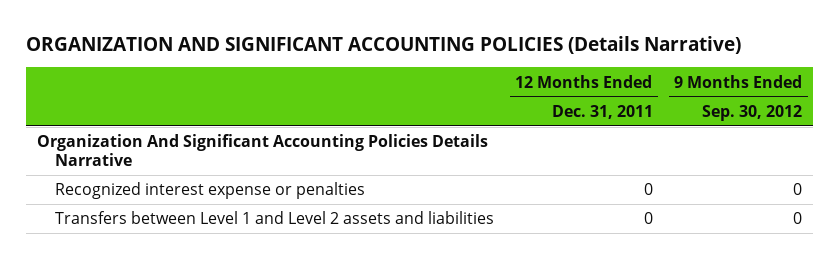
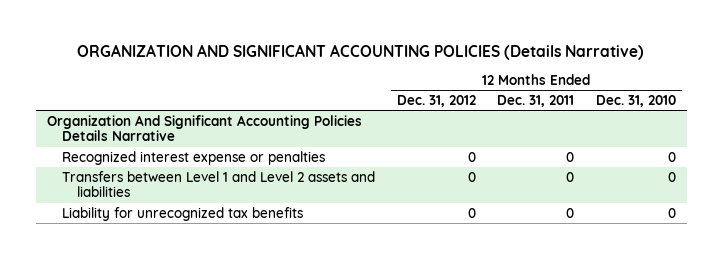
- | 12 Months Ended Dec. 31, 2011 | 9 Months Ended Sep. 30, 2012
+ | 12 Months Ended Dec. 31, 2012 | 12 Months Ended Dec. 31, 2011 | 12 Months Ended Dec. 31, 2010
+ Liability for unrecognized tax benefits | 0 | 0 | 0

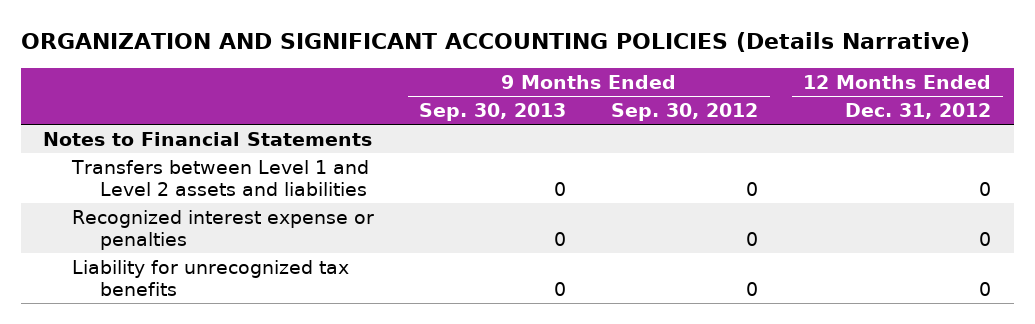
- | 12 Months Ended Dec. 31, 2012 | 12 Months Ended Dec. 31, 2011 | 12 Months Ended Dec. 31, 2010
+ | 9 Months Ended Sep. 30, 2013 | 9 Months Ended Sep. 30, 2012 | 12 Months Ended Dec. 31, 2012
- Organization And Significant Accounting Policies Details Narrative
+ Notes to Financial Statements
moved down: Recognized interest expense or penalties | 0 | 0 | 0

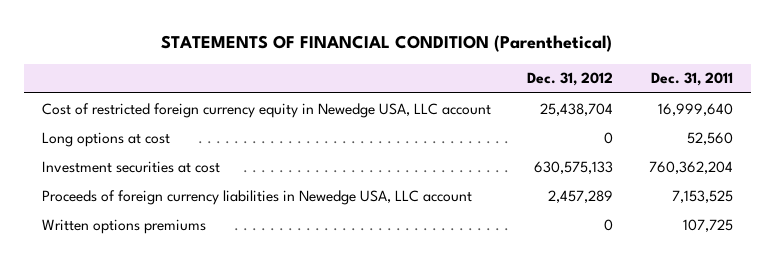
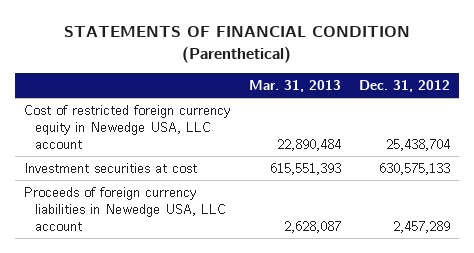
- | Dec. 31, 2012 | Dec. 31, 2011
+ | Mar. 31, 2013 | Dec. 31, 2012
- Long options at cost | 0 | 52,560
- Written options premiums | 0 | 107,725

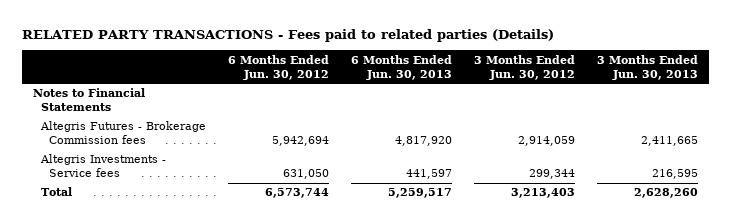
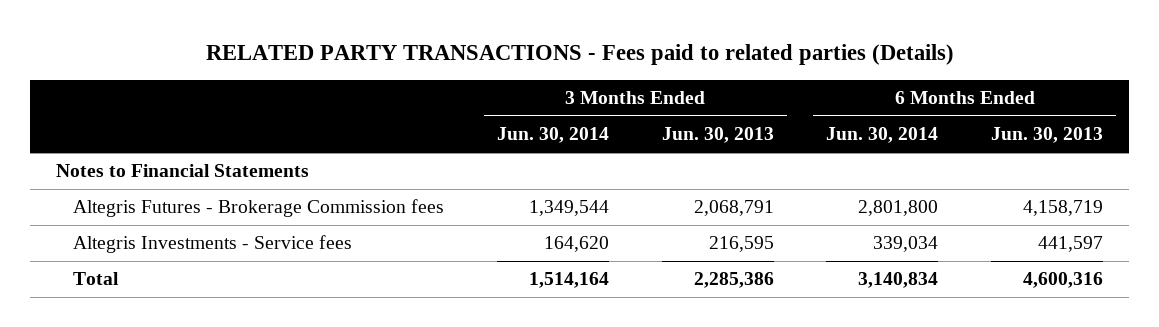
- | 6 Months Ended Jun. 30, 2012 | 6 Months Ended Jun. 30, 2013 | 3 Months Ended Jun. 30, 2012 | 3 Months Ended Jun. 30, 2013
+ | 3 Months Ended Jun. 30, 2014 | 3 Months Ended Jun. 30, 2013 | 6 Months Ended Jun. 30, 2014 | 6 Months Ended Jun. 30, 2013
- Altegris Futures - Brokerage Commission fees | 5,942,694 | 4,817,920 | 2,914,059 | 2,411,665
+ Altegris Futures - Brokerage Commission fees | 1,349,544 | 2,068,791 | 2,801,800 | 4,158,719
- Total | 6,573,744 | 5,259,517 | 3,213,403 | 2,628,260
+ Total | 1,514,164 | 2,285,386 | 3,140,834 | 4,600,316

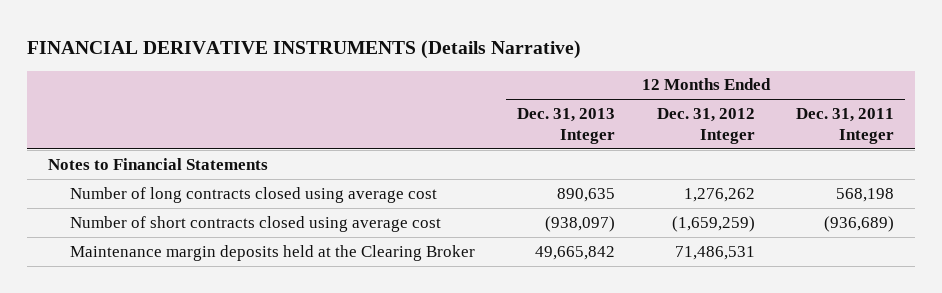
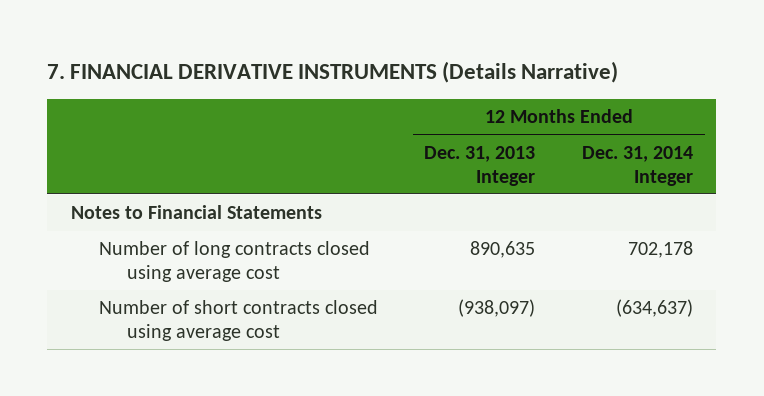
- FINANCIAL DERIVATIVE INSTRUMENTS (Details Narrative)
+ 7. FINANCIAL DERIVATIVE INSTRUMENTS (Details Narrative)
- | 12 Months Ended Dec. 31, 2013 Integer | 12 Months Ended Dec. 31, 2012 Integer | 12 Months Ended Dec. 31, 2011 Integer
+ | 12 Months Ended Dec. 31, 2013 Integer | 12 Months Ended Dec. 31, 2014 Integer
- Maintenance margin deposits held at the Clearing Broker | 49,665,842 | 71,486,531 |

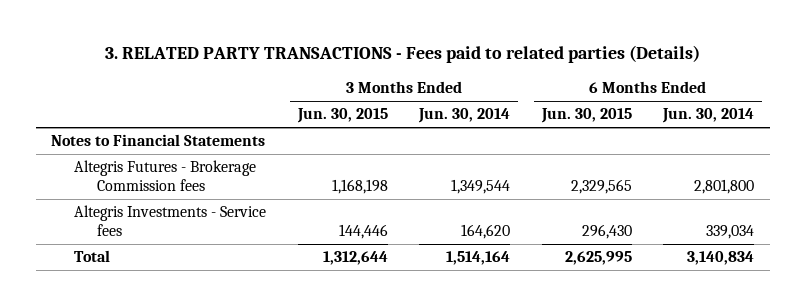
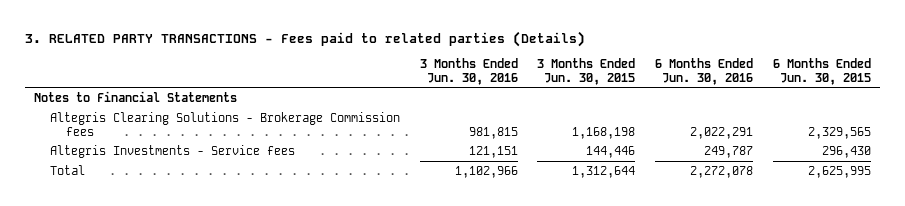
- | 3 Months Ended Jun. 30, 2015 | 3 Months Ended Jun. 30, 2014 | 6 Months Ended Jun. 30, 2015 | 6 Months Ended Jun. 30, 2014
+ | 3 Months Ended Jun. 30, 2016 | 3 Months Ended Jun. 30, 2015 | 6 Months Ended Jun. 30, 2016 | 6 Months Ended Jun. 30, 2015
- Altegris Futures - Brokerage Commission fees | 1,168,198 | 1,349,544 | 2,329,565 | 2,801,800
+ Altegris Clearing Solutions - Brokerage Commission fees | 981,815 | 1,168,198 | 2,022,291 | 2,329,565

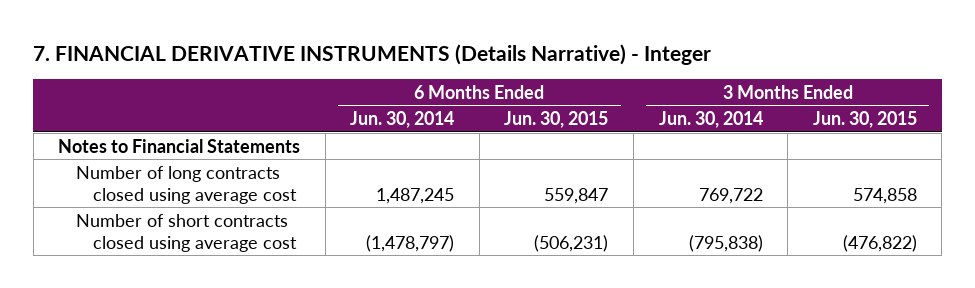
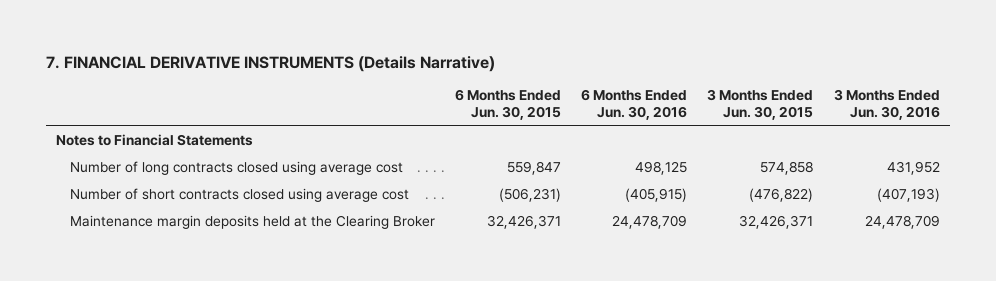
- 7. FINANCIAL DERIVATIVE INSTRUMENTS (Details Narrative) - Integer
+ 7. FINANCIAL DERIVATIVE INSTRUMENTS (Details Narrative)
- | 6 Months Ended Jun. 30, 2014 | 6 Months Ended Jun. 30, 2015 | 3 Months Ended Jun. 30, 2014 | 3 Months Ended Jun. 30, 2015
+ | 6 Months Ended Jun. 30, 2015 | 6 Months Ended Jun. 30, 2016 | 3 Months Ended Jun. 30, 2015 | 3 Months Ended Jun. 30, 2016
+ Maintenance margin deposits held at the Clearing Broker | 32,426,371 | 24,478,709 | 32,426,371 | 24,478,709

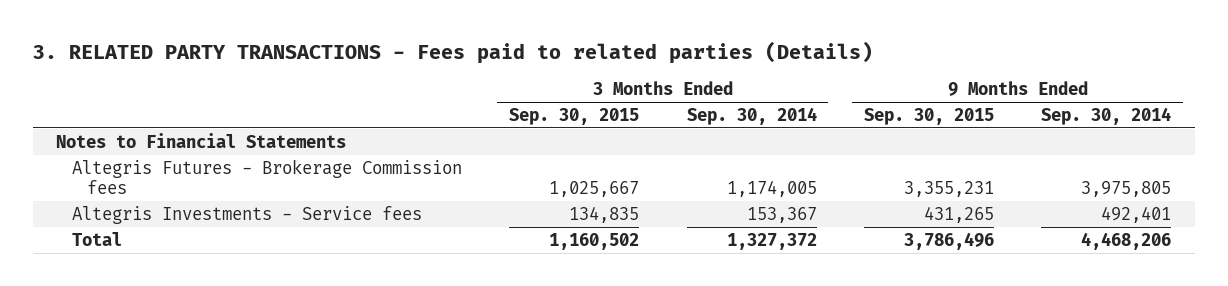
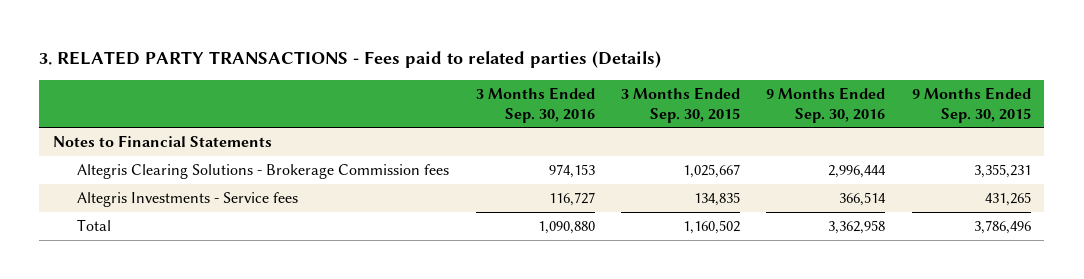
- | 3 Months Ended Sep. 30, 2015 | 3 Months Ended Sep. 30, 2014 | 9 Months Ended Sep. 30, 2015 | 9 Months Ended Sep. 30, 2014
+ | 3 Months Ended Sep. 30, 2016 | 3 Months Ended Sep. 30, 2015 | 9 Months Ended Sep. 30, 2016 | 9 Months Ended Sep. 30, 2015
- Altegris Futures - Brokerage Commission fees | 1,025,667 | 1,174,005 | 3,355,231 | 3,975,805
+ Altegris Clearing Solutions - Brokerage Commission fees | 974,153 | 1,025,667 | 2,996,444 | 3,355,231

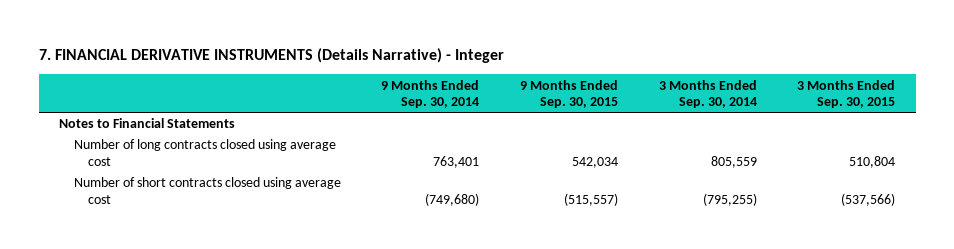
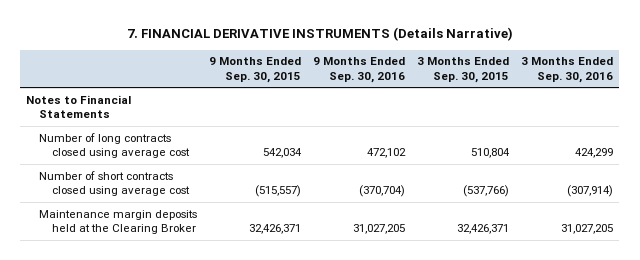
- 7. FINANCIAL DERIVATIVE INSTRUMENTS (Details Narrative) - Integer
+ 7. FINANCIAL DERIVATIVE INSTRUMENTS (Details Narrative)
- | 9 Months Ended Sep. 30, 2014 | 9 Months Ended Sep. 30, 2015 | 3 Months Ended Sep. 30, 2014 | 3 Months Ended Sep. 30, 2015
+ | 9 Months Ended Sep. 30, 2015 | 9 Months Ended Sep. 30, 2016 | 3 Months Ended Sep. 30, 2015 | 3 Months Ended Sep. 30, 2016
- Number of short contracts closed using average cost | (749,680) | (515,557) | (795,255) | (537,566)
+ Number of short contracts closed using average cost | (515,557) | (370,704) | (537,766) | (307,914)
+ Maintenance margin deposits held at the Clearing Broker | 32,426,371 | 31,027,205 | 32,426,371 | 31,027,205

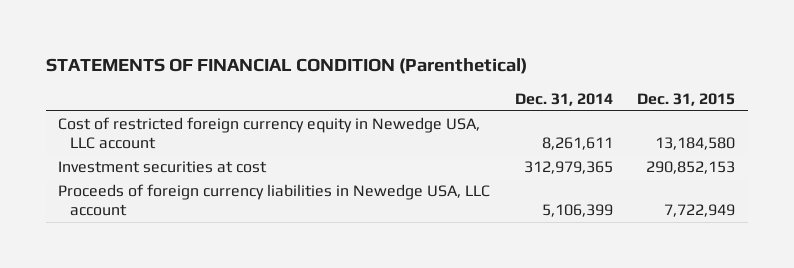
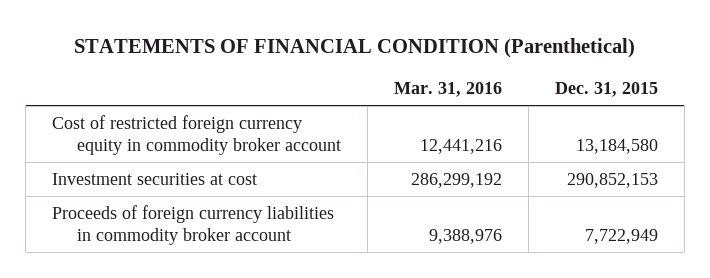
- | Dec. 31, 2014 | Dec. 31, 2015
+ | Mar. 31, 2016 | Dec. 31, 2015
- Cost of restricted foreign currency equity in Newedge USA, LLC account | 8,261,611 | 13,184,580
+ Cost of restricted foreign currency equity in commodity broker account | 12,441,216 | 13,184,580
- Proceeds of foreign currency liabilities in Newedge USA, LLC account | 5,106,399 | 7,722,949
+ Proceeds of foreign currency liabilities in commodity broker account | 9,388,976 | 7,722,949

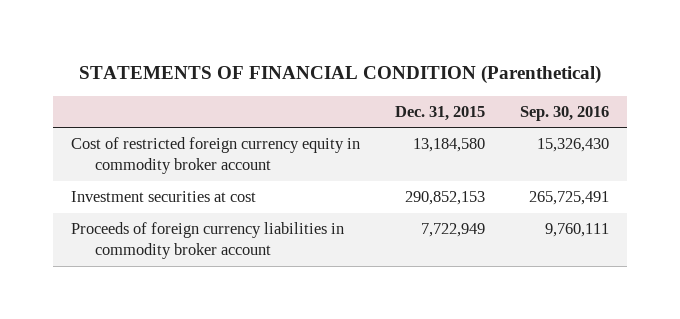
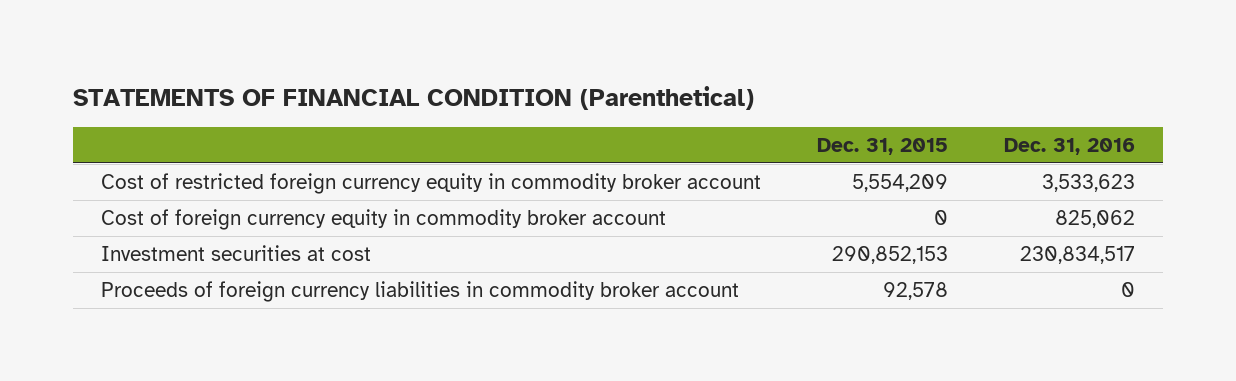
- | Dec. 31, 2015 | Sep. 30, 2016
+ | Dec. 31, 2015 | Dec. 31, 2016
- Cost of restricted foreign currency equity in commodity broker account | 13,184,580 | 15,326,430
+ Cost of restricted foreign currency equity in commodity broker account | 5,554,209 | 3,533,623
+ Cost of foreign currency equity in commodity broker account | 0 | 825,062
- Proceeds of foreign currency liabilities in commodity broker account | 7,722,949 | 9,760,111
+ Proceeds of foreign currency liabilities in commodity broker account | 92,578 | 0

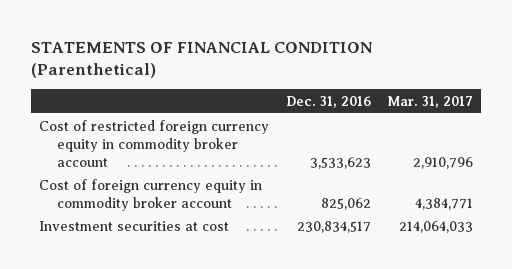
- | Dec. 31, 2015 | Dec. 31, 2016
+ | Dec. 31, 2016 | Mar. 31, 2017
- Proceeds of foreign currency liabilities in commodity broker account | 92,578 | 0

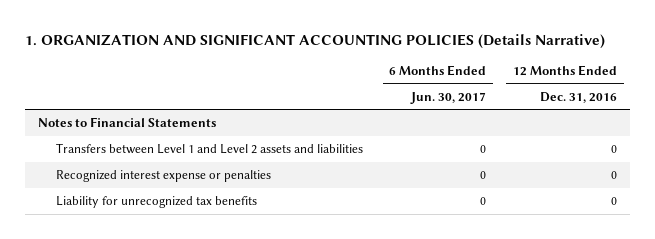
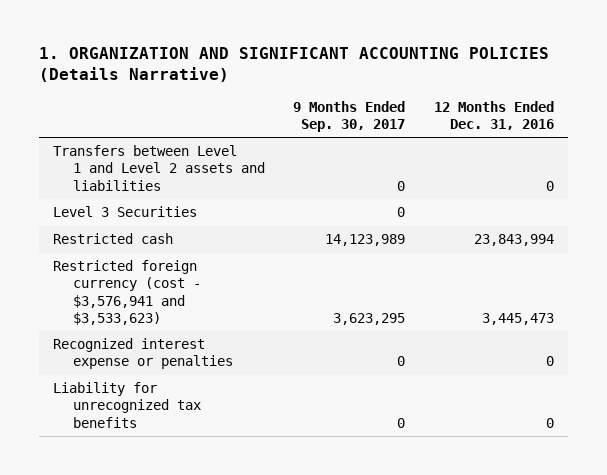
- | 6 Months Ended Jun. 30, 2017 | 12 Months Ended Dec. 31, 2016
+ | 9 Months Ended Sep. 30, 2017 | 12 Months Ended Dec. 31, 2016
- Notes to Financial Statements
+ Level 3 Securities | 0 |
+ Restricted cash | 14,123,989 | 23,843,994
+ Restricted foreign currency (cost - $3,576,941 and $3,533,623) | 3,623,295 | 3,445,473

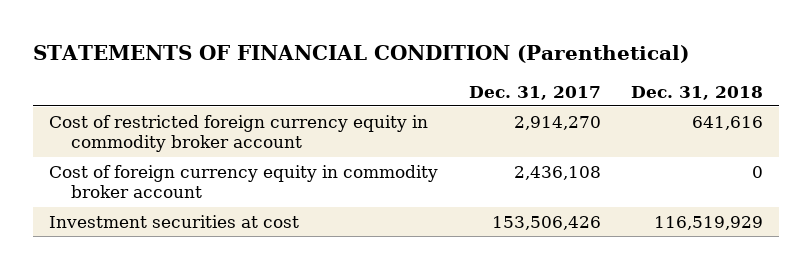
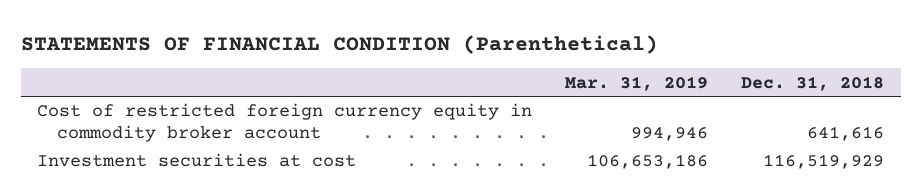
- | Dec. 31, 2017 | Dec. 31, 2018
+ | Mar. 31, 2019 | Dec. 31, 2018
- Cost of foreign currency equity in commodity broker account | 2,436,108 | 0

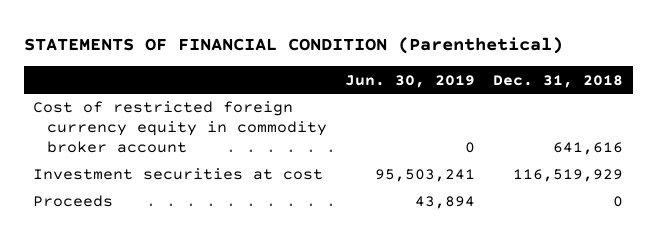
- | Mar. 31, 2019 | Dec. 31, 2018
+ | Jun. 30, 2019 | Dec. 31, 2018
+ Proceeds | 43,894 | 0

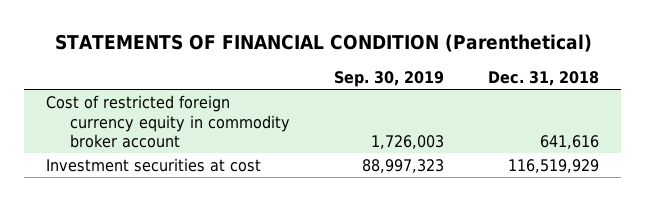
- | Jun. 30, 2019 | Dec. 31, 2018
+ | Sep. 30, 2019 | Dec. 31, 2018
- Proceeds | 43,894 | 0

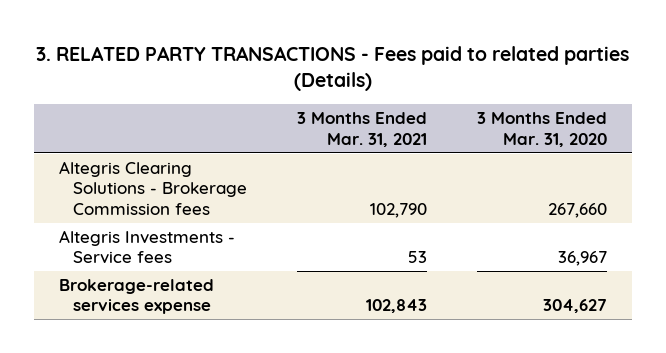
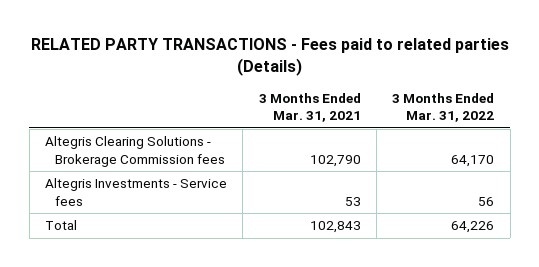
- 3. RELATED PARTY TRANSACTIONS - Fees paid to related parties (Details)
+ RELATED PARTY TRANSACTIONS - Fees paid to related parties (Details)
- | 3 Months Ended Mar. 31, 2021 | 3 Months Ended Mar. 31, 2020
+ | 3 Months Ended Mar. 31, 2021 | 3 Months Ended Mar. 31, 2022
- Brokerage-related services expense | 102,843 | 304,627
+ Total | 102,843 | 64,226

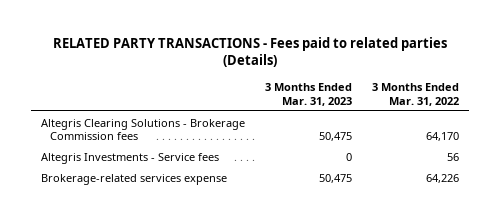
- | 3 Months Ended Mar. 31, 2021 | 3 Months Ended Mar. 31, 2022
+ | 3 Months Ended Mar. 31, 2023 | 3 Months Ended Mar. 31, 2022
- Total | 102,843 | 64,226
+ Brokerage-related services expense | 50,475 | 64,226

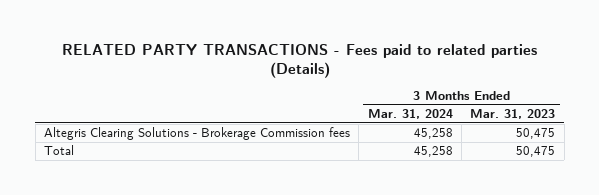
- | 3 Months Ended Mar. 31, 2023 | 3 Months Ended Mar. 31, 2022
+ | 3 Months Ended Mar. 31, 2024 | 3 Months Ended Mar. 31, 2023
- Altegris Investments - Service fees | 0 | 56
- Brokerage-related services expense | 50,475 | 64,226
+ Total | 45,258 | 50,475

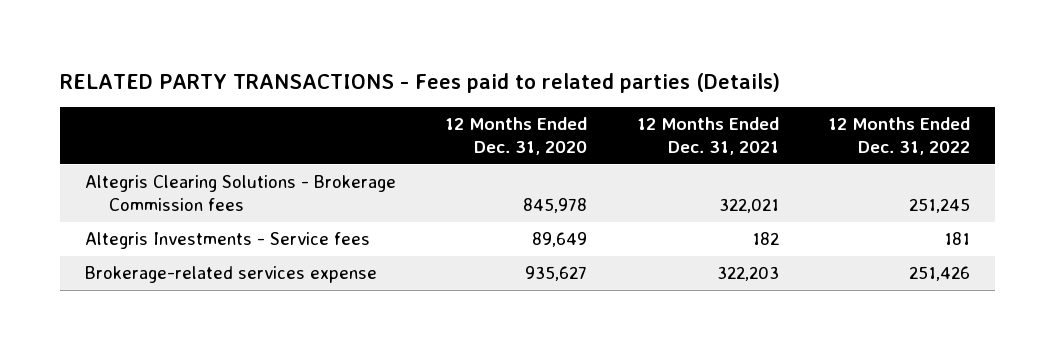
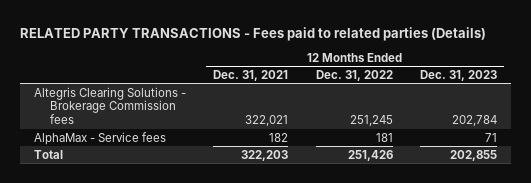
- | 12 Months Ended Dec. 31, 2020 | 12 Months Ended Dec. 31, 2021 | 12 Months Ended Dec. 31, 2022
+ | 12 Months Ended Dec. 31, 2021 | 12 Months Ended Dec. 31, 2022 | 12 Months Ended Dec. 31, 2023
- Altegris Investments - Service fees | 89,649 | 182 | 181
- Brokerage-related services expense | 935,627 | 322,203 | 251,426
+ AlphaMax - Service fees | 182 | 181 | 71
+ Total | 322,203 | 251,426 | 202,855

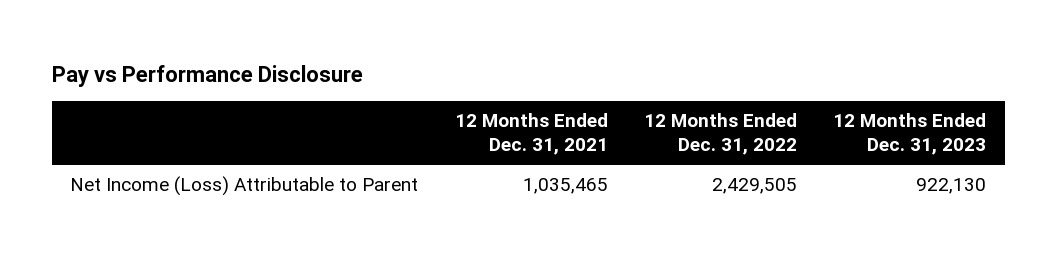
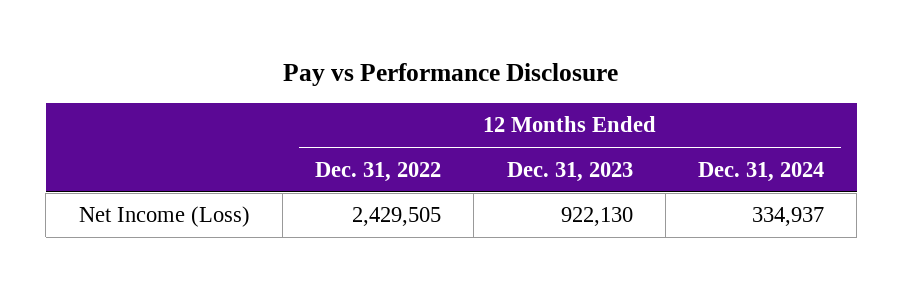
- | 12 Months Ended Dec. 31, 2021 | 12 Months Ended Dec. 31, 2022 | 12 Months Ended Dec. 31, 2023
+ | 12 Months Ended Dec. 31, 2022 | 12 Months Ended Dec. 31, 2023 | 12 Months Ended Dec. 31, 2024
- Net Income (Loss) Attributable to Parent | 1,035,465 | 2,429,505 | 922,130
+ Net Income (Loss) | 2,429,505 | 922,130 | 334,937

